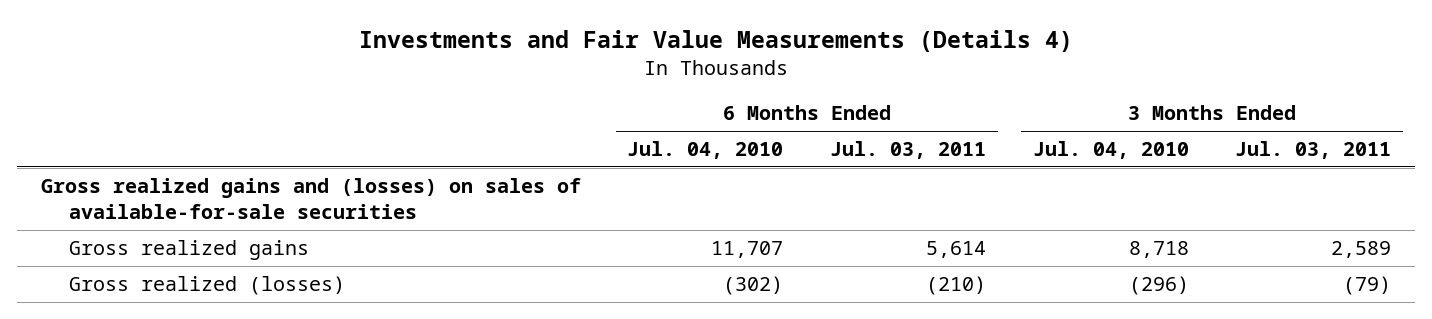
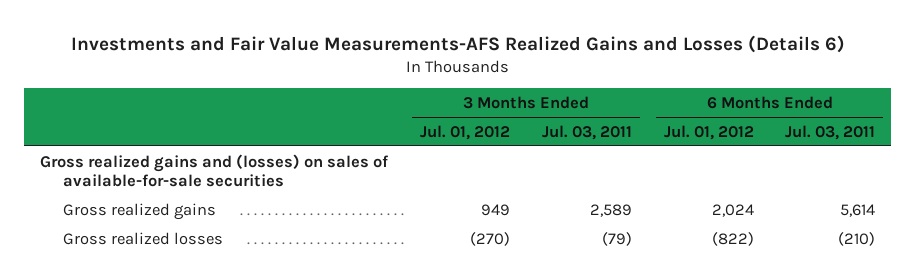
- Investments and Fair Value Measurements (Details 4)
+ Investments and Fair Value Measurements-AFS Realized Gains and Losses (Details 6)
- | 6 Months Ended Jul. 04, 2010 | 6 Months Ended Jul. 03, 2011 | 3 Months Ended Jul. 04, 2010 | 3 Months Ended Jul. 03, 2011
+ | 3 Months Ended Jul. 01, 2012 | 3 Months Ended Jul. 03, 2011 | 6 Months Ended Jul. 01, 2012 | 6 Months Ended Jul. 03, 2011
- Gross realized (losses) | (302) | (210) | (296) | (79)
+ Gross realized losses | (270) | (79) | (822) | (210)

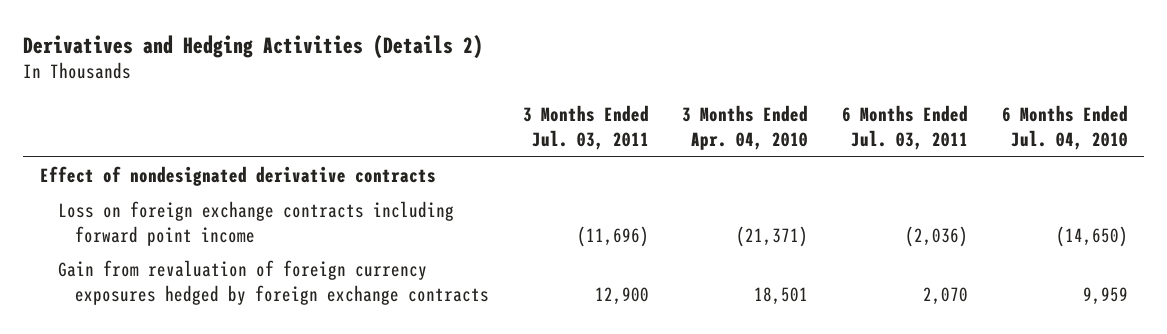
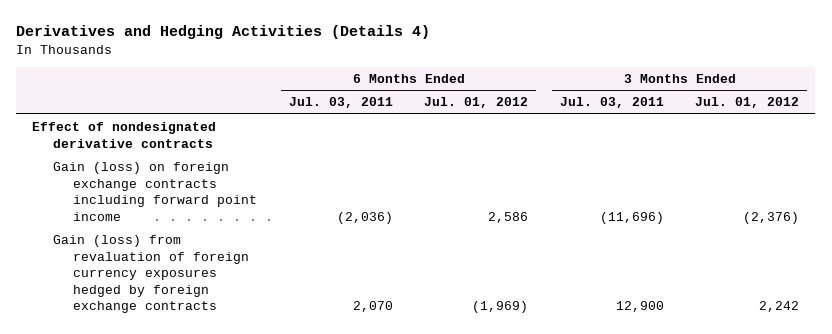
- Derivatives and Hedging Activities (Details 2)
+ Derivatives and Hedging Activities (Details 4)
- | 3 Months Ended Jul. 03, 2011 | 3 Months Ended Apr. 04, 2010 | 6 Months Ended Jul. 03, 2011 | 6 Months Ended Jul. 04, 2010
+ | 6 Months Ended Jul. 03, 2011 | 6 Months Ended Jul. 01, 2012 | 3 Months Ended Jul. 03, 2011 | 3 Months Ended Jul. 01, 2012
- Loss on foreign exchange contracts including forward point income | (11,696) | (21,371) | (2,036) | (14,650)
- Gain from revaluation of foreign currency exposures hedged by foreign exchange contracts | 12,900 | 18,501 | 2,070 | 9,959
+ Gain (loss) on foreign exchange contracts including forward point income | (2,036) | 2,586 | (11,696) | (2,376)
+ Gain (loss) from revaluation of foreign currency exposures hedged by foreign exchange contracts | 2,070 | (1,969) | 12,900 | 2,242

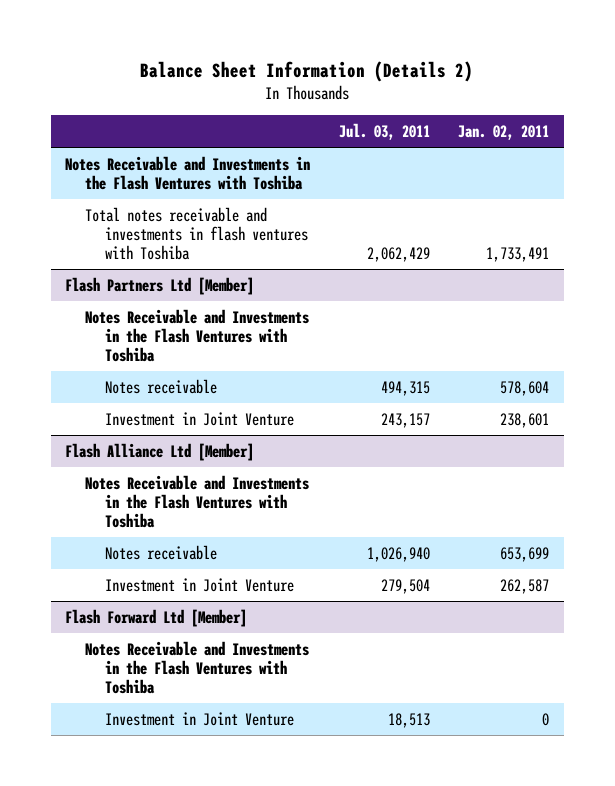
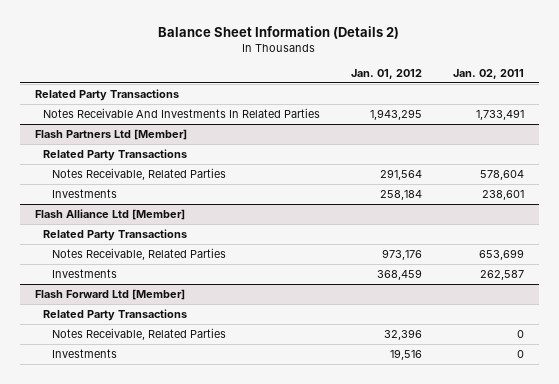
- | Jul. 03, 2011 | Jan. 02, 2011
+ | Jan. 01, 2012 | Jan. 02, 2011
- Notes Receivable and Investments in the Flash Ventures with Toshiba
- Total notes receivable and investments in flash ventures with Toshiba | 2,062,429 | 1,733,491
+ Related Party Transactions
+ Notes Receivable And Investments In Related Parties | 1,943,295 | 1,733,491
@ Flash Partners Ltd [Member]
- Notes Receivable and Investments in the Flash Ventures with Toshiba
- Notes receivable | 494,315 | 578,604
- Investment in Joint Venture | 243,157 | 238,601
+ Related Party Transactions
+ Notes Receivable, Related Parties | 291,564 | 578,604
+ Investments | 258,184 | 238,601
@ Flash Alliance Ltd [Member]
- Notes Receivable and Investments in the Flash Ventures with Toshiba
- Notes receivable | 1,026,940 | 653,699
- Investment in Joint Venture | 279,504 | 262,587
+ Related Party Transactions
+ Notes Receivable, Related Parties | 973,176 | 653,699
+ Investments | 368,459 | 262,587
@ Flash Forward Ltd [Member]
- Notes Receivable and Investments in the Flash Ventures with Toshiba
- Investment in Joint Venture | 18,513 | 0
+ Related Party Transactions
+ Notes Receivable, Related Parties | 32,396 | 0
+ Investments | 19,516 | 0

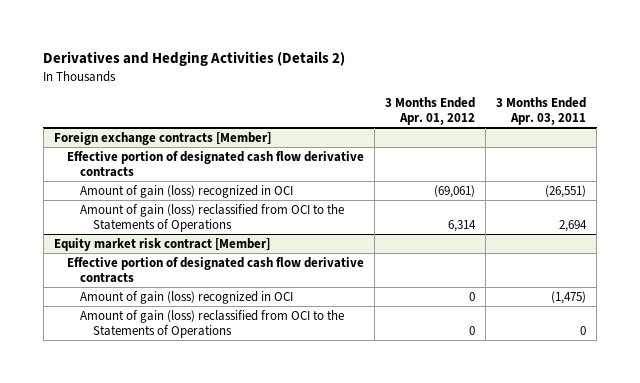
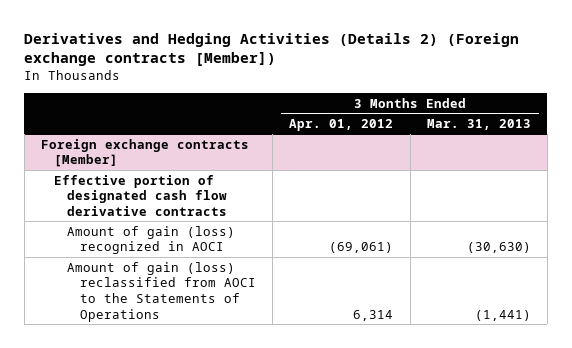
- Derivatives and Hedging Activities (Details 2)
+ Derivatives and Hedging Activities (Details 2) (Foreign exchange contracts [Member])
- | 3 Months Ended Apr. 01, 2012 | 3 Months Ended Apr. 03, 2011
+ | 3 Months Ended Apr. 01, 2012 | 3 Months Ended Mar. 31, 2013
@ Foreign exchange contracts [Member]
- Amount of gain (loss) recognized in OCI | (69,061) | (26,551)
- Amount of gain (loss) reclassified from OCI to the Statements of Operations | 6,314 | 2,694
- Equity market risk contract [Member]
- Effective portion of designated cash flow derivative contracts
- Amount of gain (loss) recognized in OCI | 0 | (1,475)
- Amount of gain (loss) reclassified from OCI to the Statements of Operations | 0 | 0
@ Foreign exchange contracts [Member]
+ Amount of gain (loss) recognized in AOCI | (69,061) | (30,630)
+ Amount of gain (loss) reclassified from AOCI to the Statements of Operations | 6,314 | (1,441)

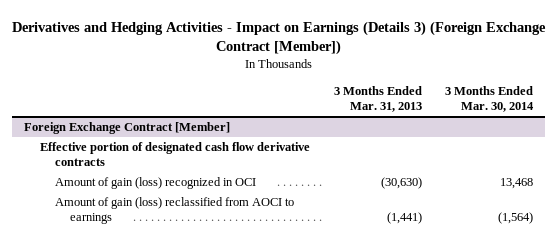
- Derivatives and Hedging Activities (Details 2) (Foreign exchange contracts [Member])
+ Derivatives and Hedging Activities - Impact on Earnings (Details 3) (Foreign Exchange Contract [Member])
- | 3 Months Ended Apr. 01, 2012 | 3 Months Ended Mar. 31, 2013
+ | 3 Months Ended Mar. 31, 2013 | 3 Months Ended Mar. 30, 2014
- Foreign exchange contracts [Member]
+ Foreign Exchange Contract [Member]
- Amount of gain (loss) recognized in AOCI | (69,061) | (30,630)
- Amount of gain (loss) reclassified from AOCI to the Statements of Operations | 6,314 | (1,441)
+ Amount of gain (loss) recognized in OCI | (30,630) | 13,468
+ Amount of gain (loss) reclassified from AOCI to earnings | (1,441) | (1,564)

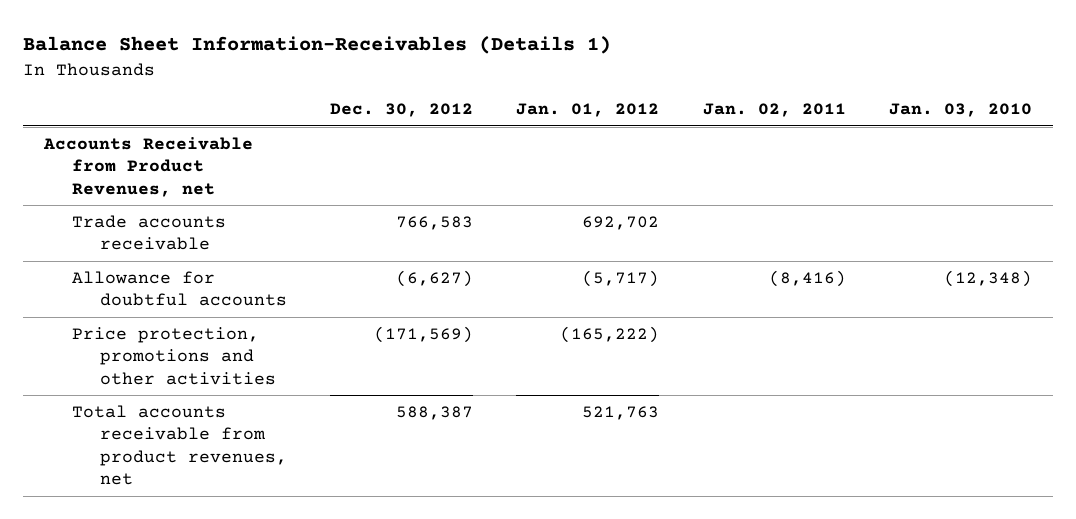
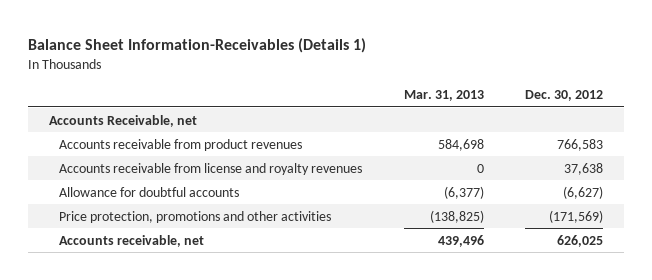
- | Dec. 30, 2012 | Jan. 01, 2012 | Jan. 02, 2011 | Jan. 03, 2010
+ | Mar. 31, 2013 | Dec. 30, 2012
- Accounts Receivable from Product Revenues, net
- Trade accounts receivable | 766,583 | 692,702 | |
+ Accounts Receivable, net
+ Accounts receivable from product revenues | 584,698 | 766,583
+ Accounts receivable from license and royalty revenues | 0 | 37,638
- Total accounts receivable from product revenues, net | 588,387 | 521,763 | |
+ Accounts receivable, net | 439,496 | 626,025

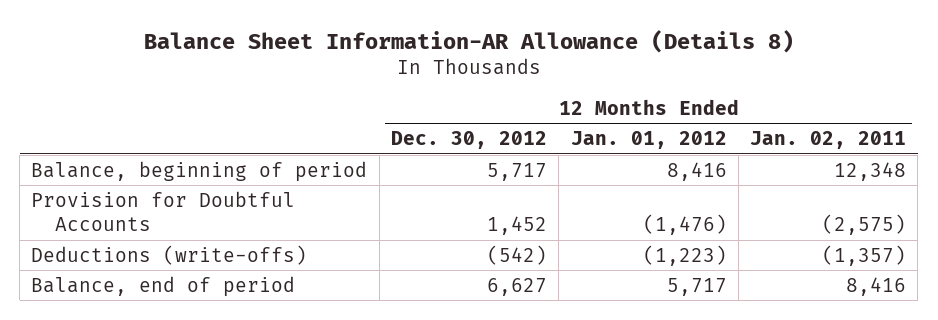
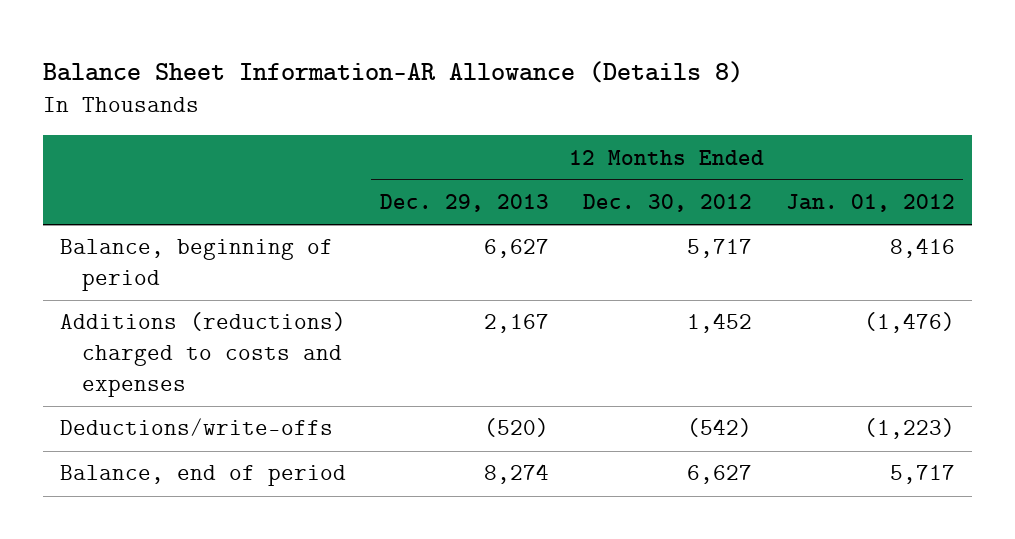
- | 12 Months Ended Dec. 30, 2012 | 12 Months Ended Jan. 01, 2012 | 12 Months Ended Jan. 02, 2011
+ | 12 Months Ended Dec. 29, 2013 | 12 Months Ended Dec. 30, 2012 | 12 Months Ended Jan. 01, 2012
- Provision for Doubtful Accounts | 1,452 | (1,476) | (2,575)
- Deductions (write-offs) | (542) | (1,223) | (1,357)
+ Additions (reductions) charged to costs and expenses | 2,167 | 1,452 | (1,476)
+ Deductions/write-offs | (520) | (542) | (1,223)

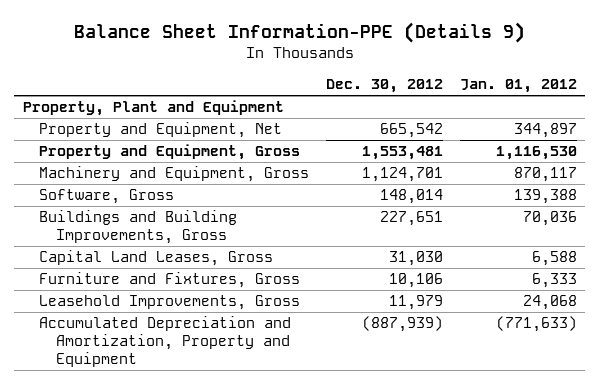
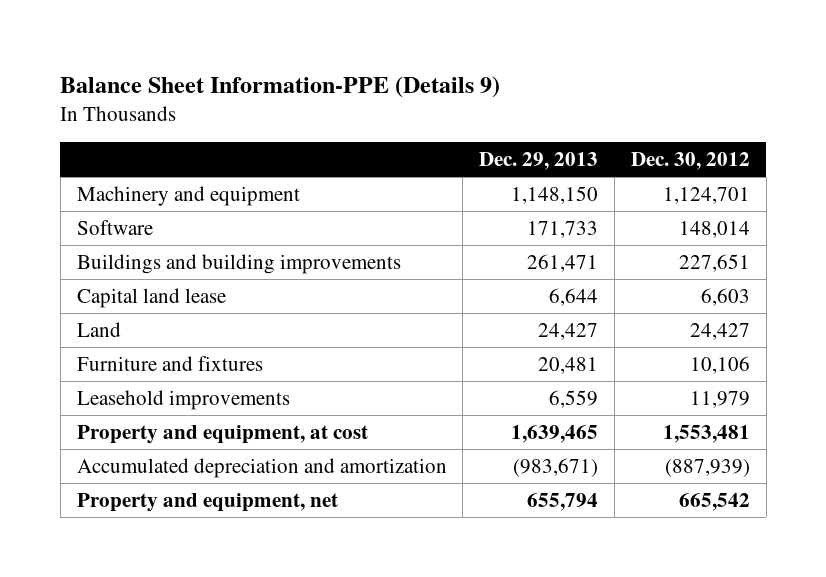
- | Dec. 30, 2012 | Jan. 01, 2012
+ | Dec. 29, 2013 | Dec. 30, 2012
- Property, Plant and Equipment
- Property and Equipment, Net | 665,542 | 344,897
- Property and Equipment, Gross | 1,553,481 | 1,116,530
- Machinery and Equipment, Gross | 1,124,701 | 870,117
- Software, Gross | 148,014 | 139,388
- Buildings and Building Improvements, Gross | 227,651 | 70,036
- Capital Land Leases, Gross | 31,030 | 6,588
- Furniture and Fixtures, Gross | 10,106 | 6,333
- Leasehold Improvements, Gross | 11,979 | 24,068
- Accumulated Depreciation and Amortization, Property and Equipment | (887,939) | (771,633)
+ Machinery and equipment | 1,148,150 | 1,124,701
+ Software | 171,733 | 148,014
+ Buildings and building improvements | 261,471 | 227,651
+ Capital land lease | 6,644 | 6,603
+ Land | 24,427 | 24,427
+ Furniture and fixtures | 20,481 | 10,106
+ Leasehold improvements | 6,559 | 11,979
+ Property and equipment, at cost | 1,639,465 | 1,553,481
+ Accumulated depreciation and amortization | (983,671) | (887,939)
+ Property and equipment, net | 655,794 | 665,542

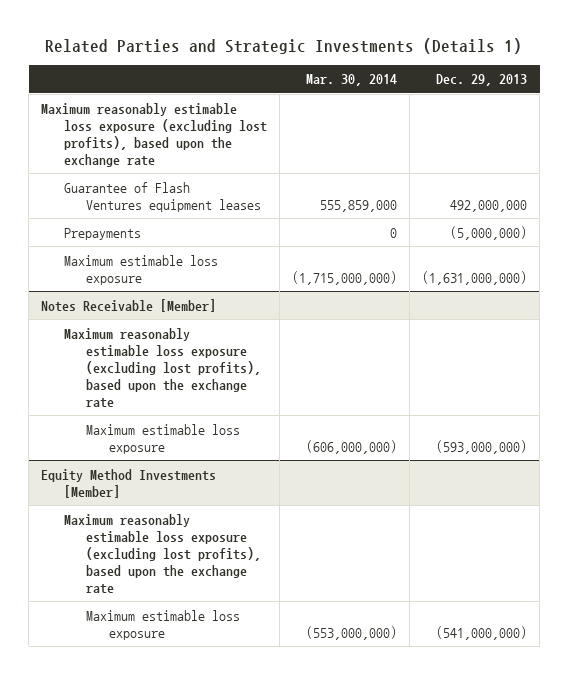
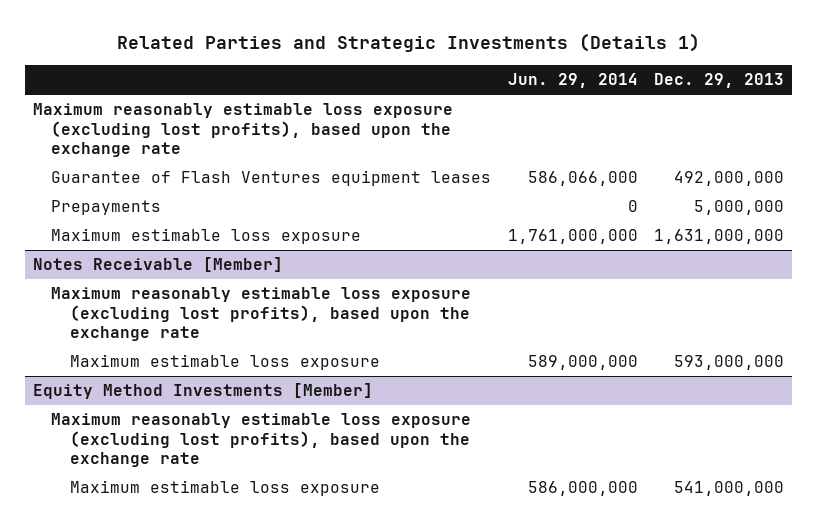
- | Mar. 30, 2014 | Dec. 29, 2013
+ | Jun. 29, 2014 | Dec. 29, 2013
- Prepayments | 0 | (5,000,000)
- Maximum estimable loss exposure | (1,715,000,000) | (1,631,000,000)
+ Prepayments | 0 | 5,000,000
+ Maximum estimable loss exposure | 1,761,000,000 | 1,631,000,000
@ Notes Receivable [Member]
- Maximum estimable loss exposure | (606,000,000) | (593,000,000)
+ Maximum estimable loss exposure | 589,000,000 | 593,000,000
@ Equity Method Investments [Member]
- Maximum estimable loss exposure | (553,000,000) | (541,000,000)
+ Maximum estimable loss exposure | 586,000,000 | 541,000,000

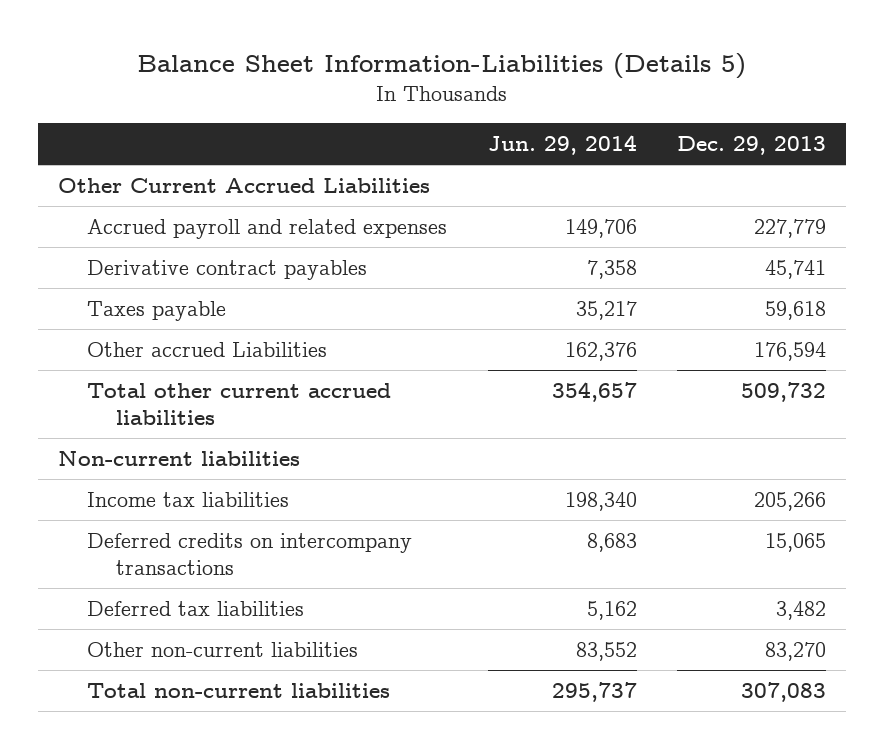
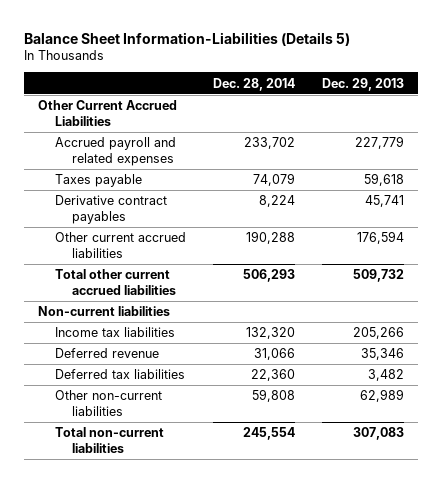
- | Jun. 29, 2014 | Dec. 29, 2013
+ | Dec. 28, 2014 | Dec. 29, 2013
- Other accrued Liabilities | 162,376 | 176,594
moved down: Derivative contract payables | 8,224 | 45,741
+ Other current accrued liabilities | 190,288 | 176,594
- Deferred credits on intercompany transactions | 8,683 | 15,065
+ Deferred revenue | 31,066 | 35,346
- Other non-current liabilities | 83,552 | 83,270
+ Other non-current liabilities | 59,808 | 62,989

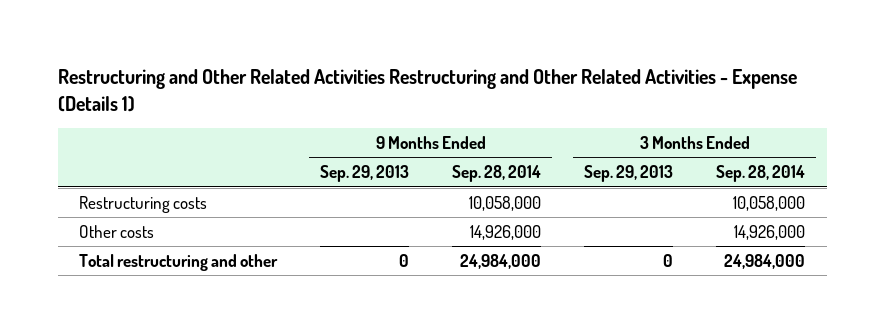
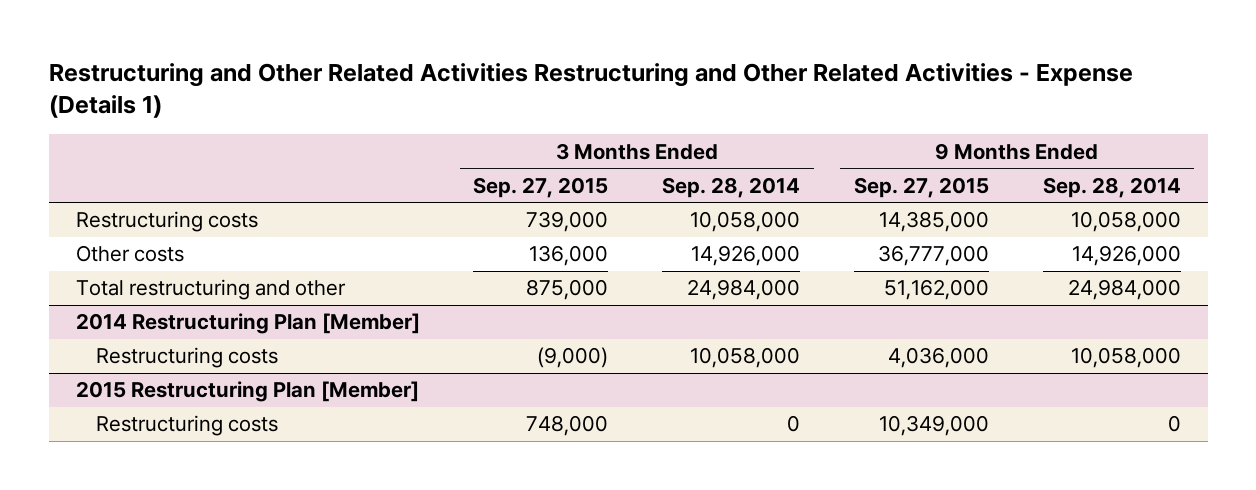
- | 9 Months Ended Sep. 29, 2013 | 9 Months Ended Sep. 28, 2014 | 3 Months Ended Sep. 29, 2013 | 3 Months Ended Sep. 28, 2014
+ | 3 Months Ended Sep. 27, 2015 | 3 Months Ended Sep. 28, 2014 | 9 Months Ended Sep. 27, 2015 | 9 Months Ended Sep. 28, 2014
+ 2014 Restructuring Plan [Member]
+ Restructuring costs | (9,000) | 10,058,000 | 4,036,000 | 10,058,000
+ 2015 Restructuring Plan [Member]
+ Restructuring costs | 748,000 | 0 | 10,349,000 | 0

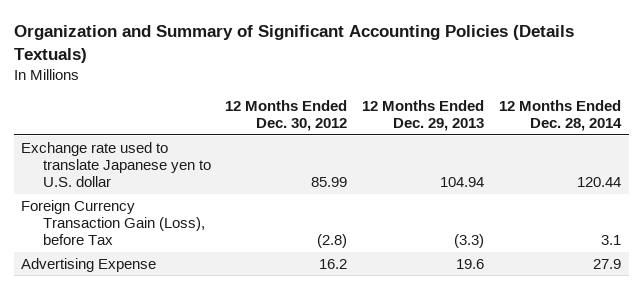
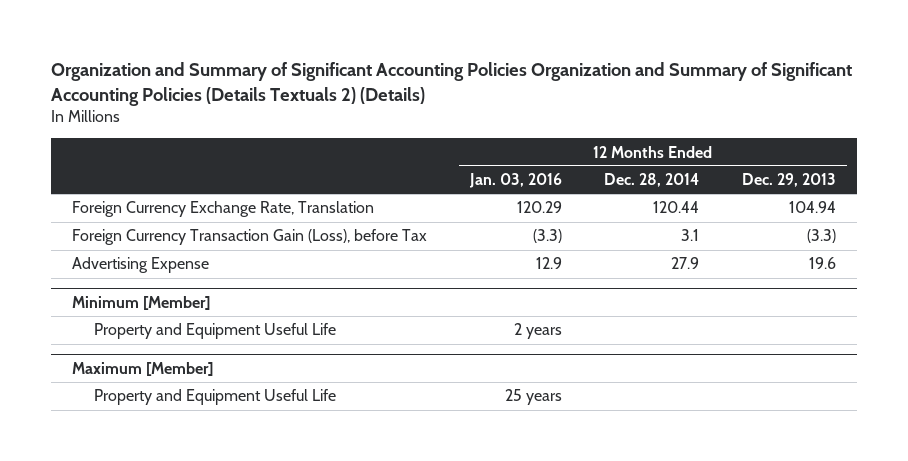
- Organization and Summary of Significant Accounting Policies (Details Textuals)
+ Organization and Summary of Significant Accounting Policies Organization and Summary of Significant Accounting Policies (Details Textuals 2) (Details)
- | 12 Months Ended Dec. 30, 2012 | 12 Months Ended Dec. 29, 2013 | 12 Months Ended Dec. 28, 2014
+ | 12 Months Ended Jan. 03, 2016 | 12 Months Ended Dec. 28, 2014 | 12 Months Ended Dec. 29, 2013
- Exchange rate used to translate Japanese yen to U.S. dollar | 85.99 | 104.94 | 120.44
+ Foreign Currency Exchange Rate, Translation | 120.29 | 120.44 | 104.94
+ Minimum [Member]
+ Property and Equipment Useful Life | 2 years | |
+ Maximum [Member]
+ Property and Equipment Useful Life | 25 years | |

